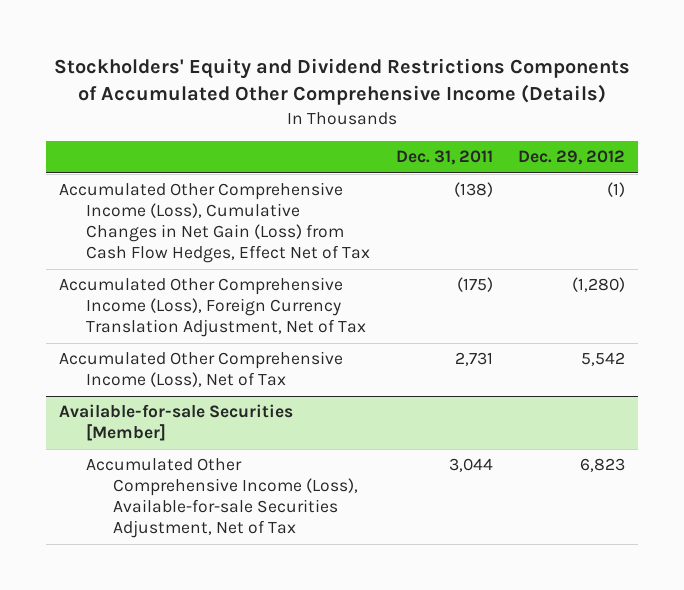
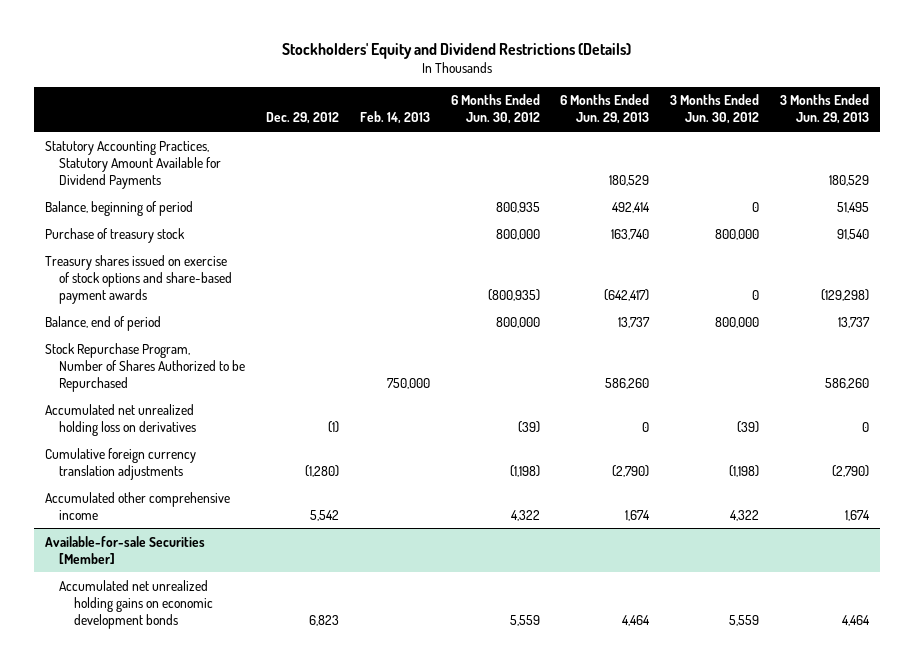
- Stockholders' Equity and Dividend Restrictions Components of Accumulated Other Comprehensive Income (Details)
+ Stockholders' Equity and Dividend Restrictions (Details)
- | Dec. 31, 2011 | Dec. 29, 2012
+ | Dec. 29, 2012 | Feb. 14, 2013 | 6 Months Ended Jun. 30, 2012 | 6 Months Ended Jun. 29, 2013 | 3 Months Ended Jun. 30, 2012 | 3 Months Ended Jun. 29, 2013
- Accumulated Other Comprehensive Income (Loss), Cumulative Changes in Net Gain (Loss) from Cash Flow Hedges, Effect Net of Tax | (138) | (1)
- Accumulated Other Comprehensive Income (Loss), Foreign Currency Translation Adjustment, Net of Tax | (175) | (1,280)
- Accumulated Other Comprehensive Income (Loss), Net of Tax | 2,731 | 5,542
+ Statutory Accounting Practices, Statutory Amount Available for Dividend Payments | | | | 180,529 | | 180,529
+ Balance, beginning of period | | | 800,935 | 492,414 | 0 | 51,495
+ Purchase of treasury stock | | | 800,000 | 163,740 | 800,000 | 91,540
+ Treasury shares issued on exercise of stock options and share-based payment awards | | | (800,935) | (642,417) | 0 | (129,298)
+ Balance, end of period | | | 800,000 | 13,737 | 800,000 | 13,737
+ Stock Repurchase Program, Number of Shares Authorized to be Repurchased | | 750,000 | | 586,260 | | 586,260
+ Accumulated net unrealized holding loss on derivatives | (1) | | (39) | 0 | (39) | 0
+ Cumulative foreign currency translation adjustments | (1,280) | | (1,198) | (2,790) | (1,198) | (2,790)
+ Accumulated other comprehensive income | 5,542 | | 4,322 | 1,674 | 4,322 | 1,674
@ Available-for-sale Securities [Member]
- Accumulated Other Comprehensive Income (Loss), Available-for-sale Securities Adjustment, Net of Tax | 3,044 | 6,823
+ Accumulated net unrealized holding gains on economic development bonds | 6,823 | | 5,559 | 4,464 | 5,559 | 4,464

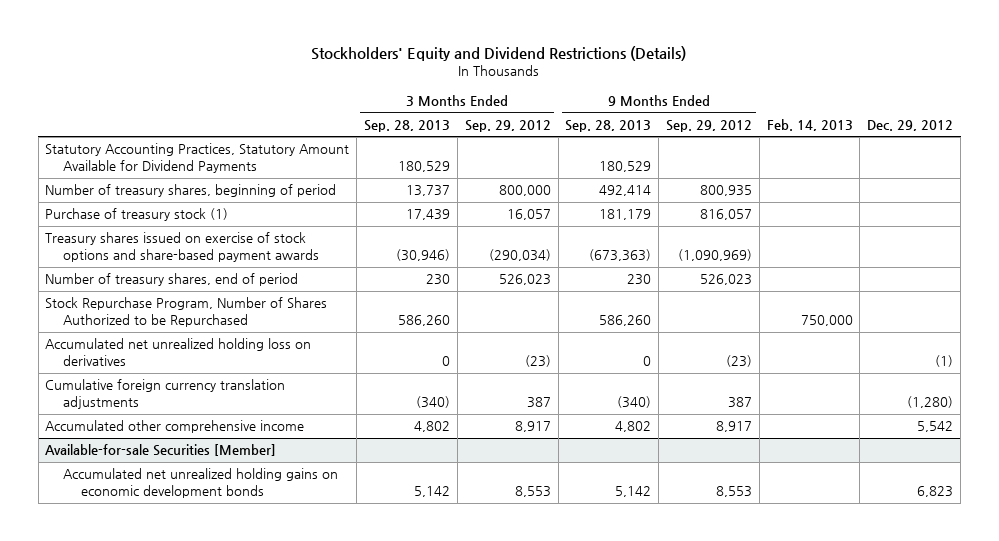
- | Dec. 29, 2012 | Feb. 14, 2013 | 6 Months Ended Jun. 30, 2012 | 6 Months Ended Jun. 29, 2013 | 3 Months Ended Jun. 30, 2012 | 3 Months Ended Jun. 29, 2013
+ | 3 Months Ended Sep. 28, 2013 | 3 Months Ended Sep. 29, 2012 | 9 Months Ended Sep. 28, 2013 | 9 Months Ended Sep. 29, 2012 | Feb. 14, 2013 | Dec. 29, 2012
- Balance, beginning of period | | | 800,935 | 492,414 | 0 | 51,495
- Purchase of treasury stock | | | 800,000 | 163,740 | 800,000 | 91,540
+ Number of treasury shares, beginning of period | 13,737 | 800,000 | 492,414 | 800,935 | |
+ Purchase of treasury stock (1) | 17,439 | 16,057 | 181,179 | 816,057 | |
- Balance, end of period | | | 800,000 | 13,737 | 800,000 | 13,737
+ Number of treasury shares, end of period | 230 | 526,023 | 230 | 526,023 | |

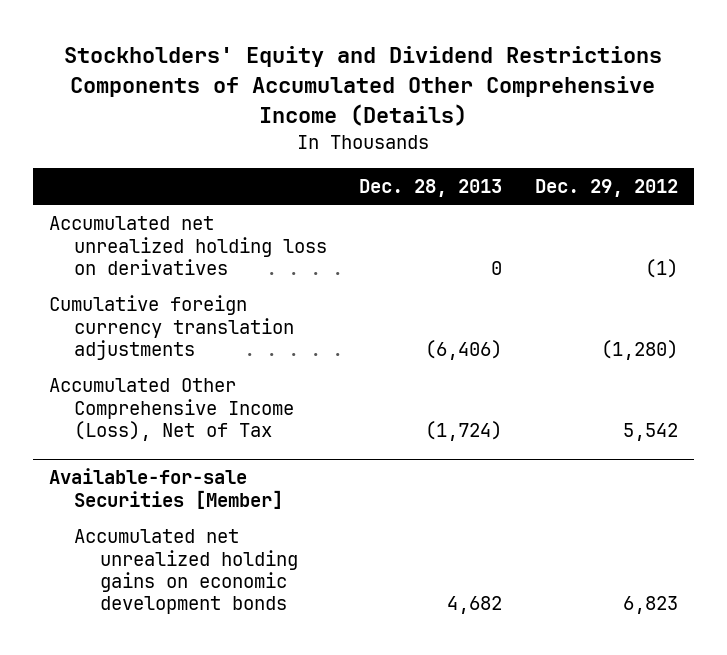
- Stockholders' Equity and Dividend Restrictions (Details)
+ Stockholders' Equity and Dividend Restrictions Components of Accumulated Other Comprehensive Income (Details)
- | 3 Months Ended Sep. 28, 2013 | 3 Months Ended Sep. 29, 2012 | 9 Months Ended Sep. 28, 2013 | 9 Months Ended Sep. 29, 2012 | Feb. 14, 2013 | Dec. 29, 2012
+ | Dec. 28, 2013 | Dec. 29, 2012
- Statutory Accounting Practices, Statutory Amount Available for Dividend Payments | 180,529 | | 180,529 | | |
- Number of treasury shares, beginning of period | 13,737 | 800,000 | 492,414 | 800,935 | |
- Purchase of treasury stock (1) | 17,439 | 16,057 | 181,179 | 816,057 | |
- Treasury shares issued on exercise of stock options and share-based payment awards | (30,946) | (290,034) | (673,363) | (1,090,969) | |
- Number of treasury shares, end of period | 230 | 526,023 | 230 | 526,023 | |
- Stock Repurchase Program, Number of Shares Authorized to be Repurchased | 586,260 | | 586,260 | | 750,000 |
- Accumulated other comprehensive income | 4,802 | 8,917 | 4,802 | 8,917 | | 5,542
+ Accumulated Other Comprehensive Income (Loss), Net of Tax | (1,724) | 5,542

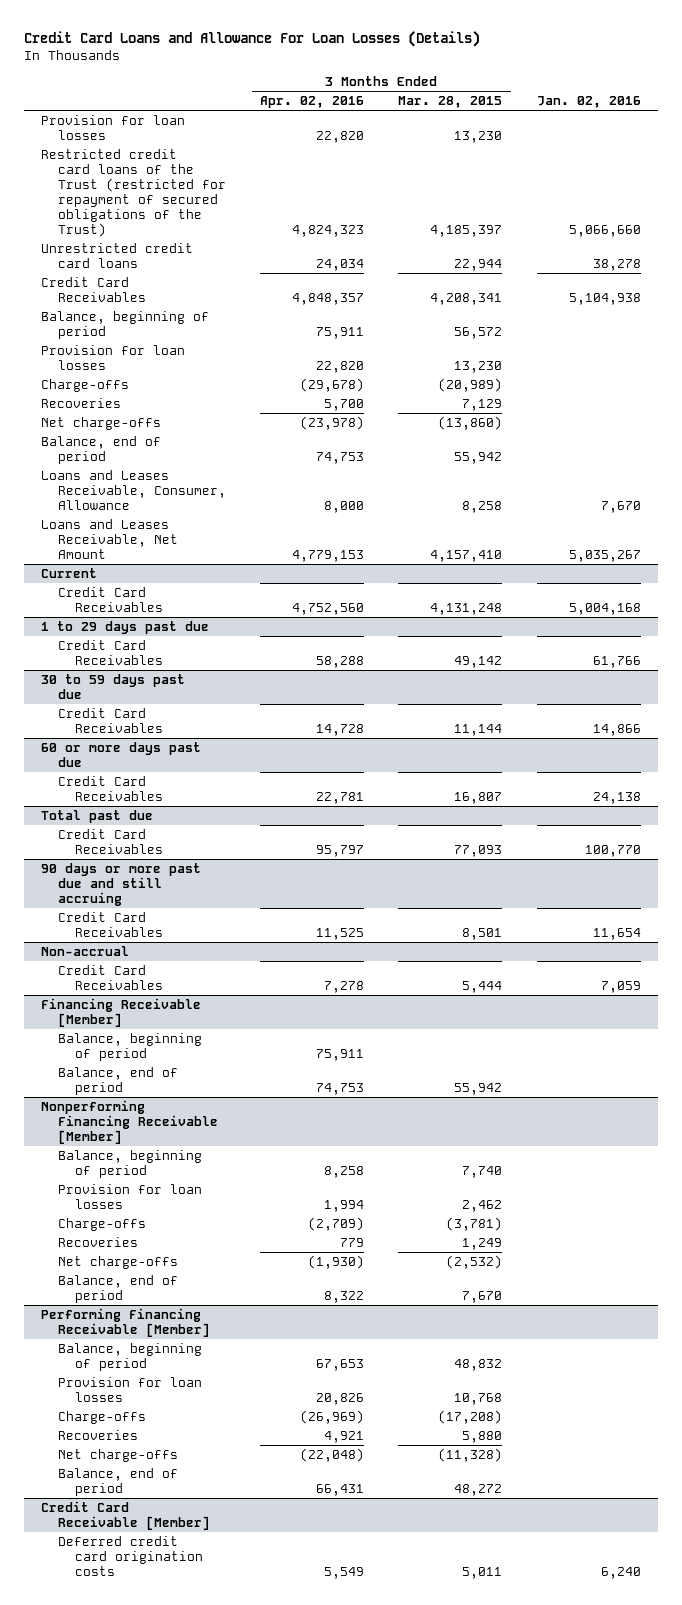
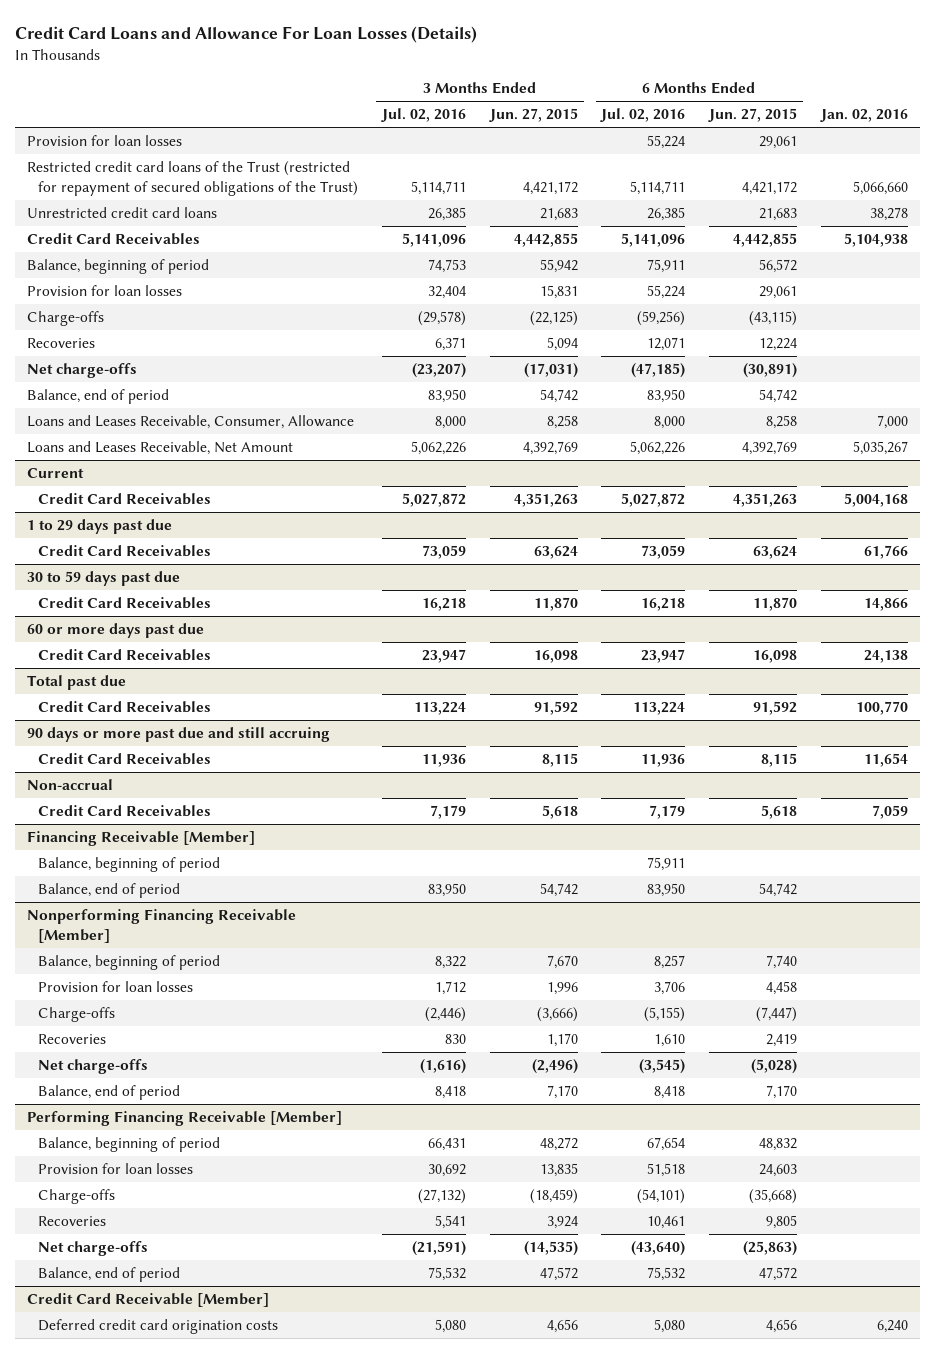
- | 3 Months Ended Apr. 02, 2016 | 3 Months Ended Mar. 28, 2015 | Jan. 02, 2016
+ | 3 Months Ended Jul. 02, 2016 | 3 Months Ended Jun. 27, 2015 | 6 Months Ended Jul. 02, 2016 | 6 Months Ended Jun. 27, 2015 | Jan. 02, 2016
- Loans and Leases Receivable, Consumer, Allowance | 8,000 | 8,258 | 7,670
+ Loans and Leases Receivable, Consumer, Allowance | 8,000 | 8,258 | 8,000 | 8,258 | 7,000

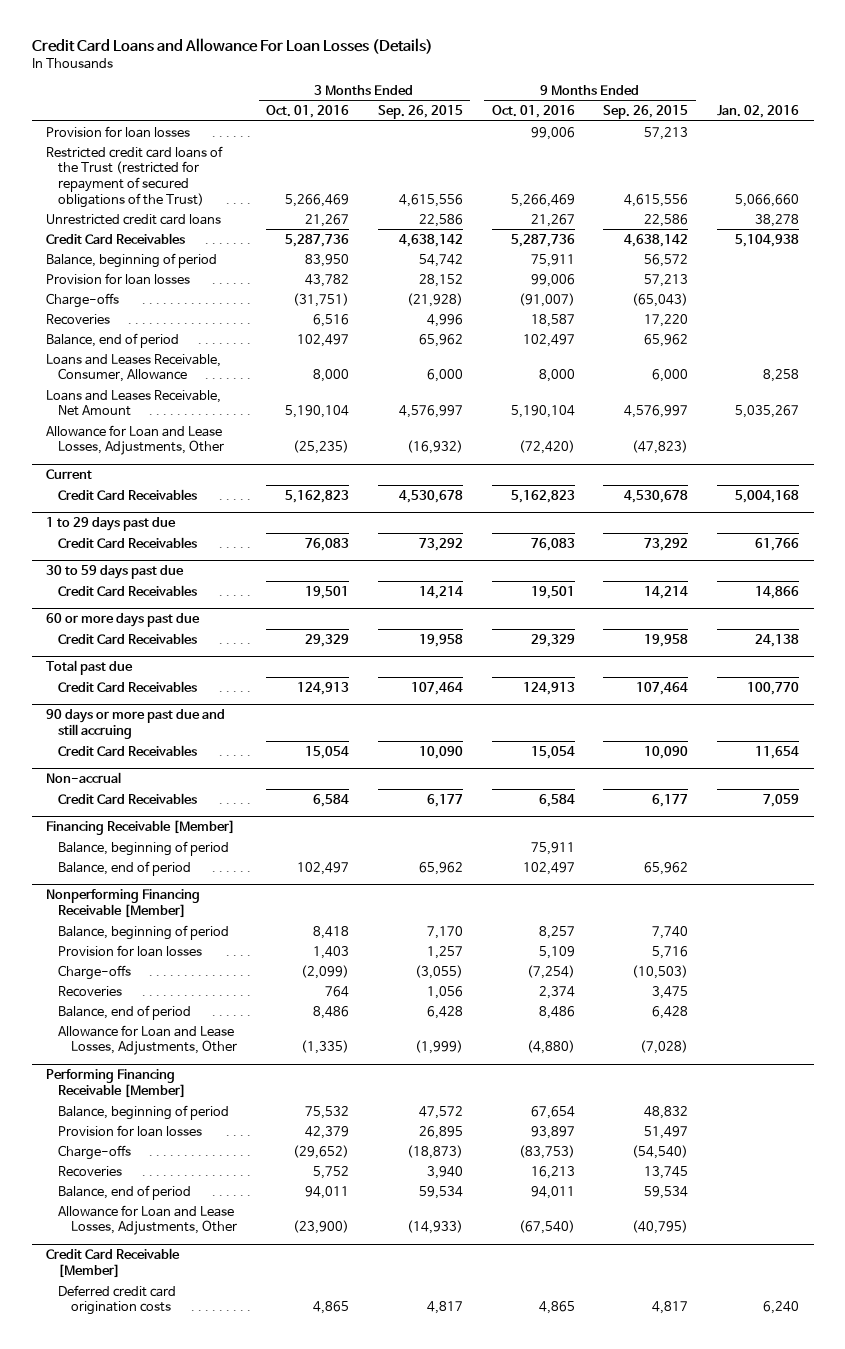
- | 3 Months Ended Jul. 02, 2016 | 3 Months Ended Jun. 27, 2015 | 6 Months Ended Jul. 02, 2016 | 6 Months Ended Jun. 27, 2015 | Jan. 02, 2016
+ | 3 Months Ended Oct. 01, 2016 | 3 Months Ended Sep. 26, 2015 | 9 Months Ended Oct. 01, 2016 | 9 Months Ended Sep. 26, 2015 | Jan. 02, 2016
- Net charge-offs | (23,207) | (17,031) | (47,185) | (30,891) |
- Loans and Leases Receivable, Consumer, Allowance | 8,000 | 8,258 | 8,000 | 8,258 | 7,000
+ Loans and Leases Receivable, Consumer, Allowance | 8,000 | 6,000 | 8,000 | 6,000 | 8,258
+ Allowance for Loan and Lease Losses, Adjustments, Other | (25,235) | (16,932) | (72,420) | (47,823) |
@ Nonperforming Financing Receivable [Member]
- Net charge-offs | (1,616) | (2,496) | (3,545) | (5,028) |
+ Allowance for Loan and Lease Losses, Adjustments, Other | (1,335) | (1,999) | (4,880) | (7,028) |
@ Performing Financing Receivable [Member]
- Net charge-offs | (21,591) | (14,535) | (43,640) | (25,863) |
+ Allowance for Loan and Lease Losses, Adjustments, Other | (23,900) | (14,933) | (67,540) | (40,795) |

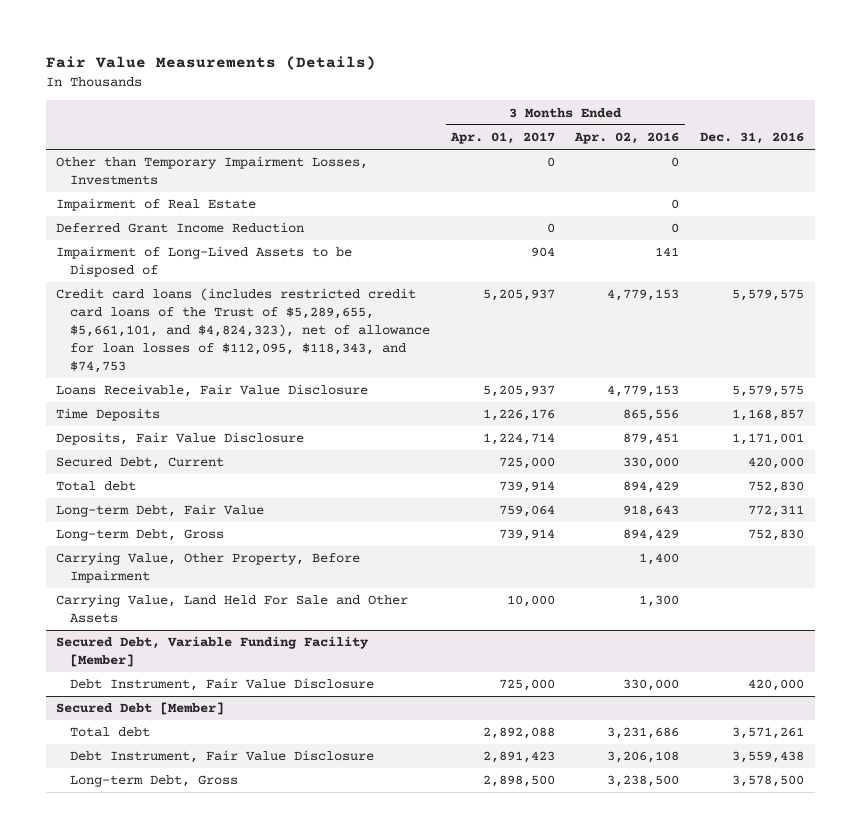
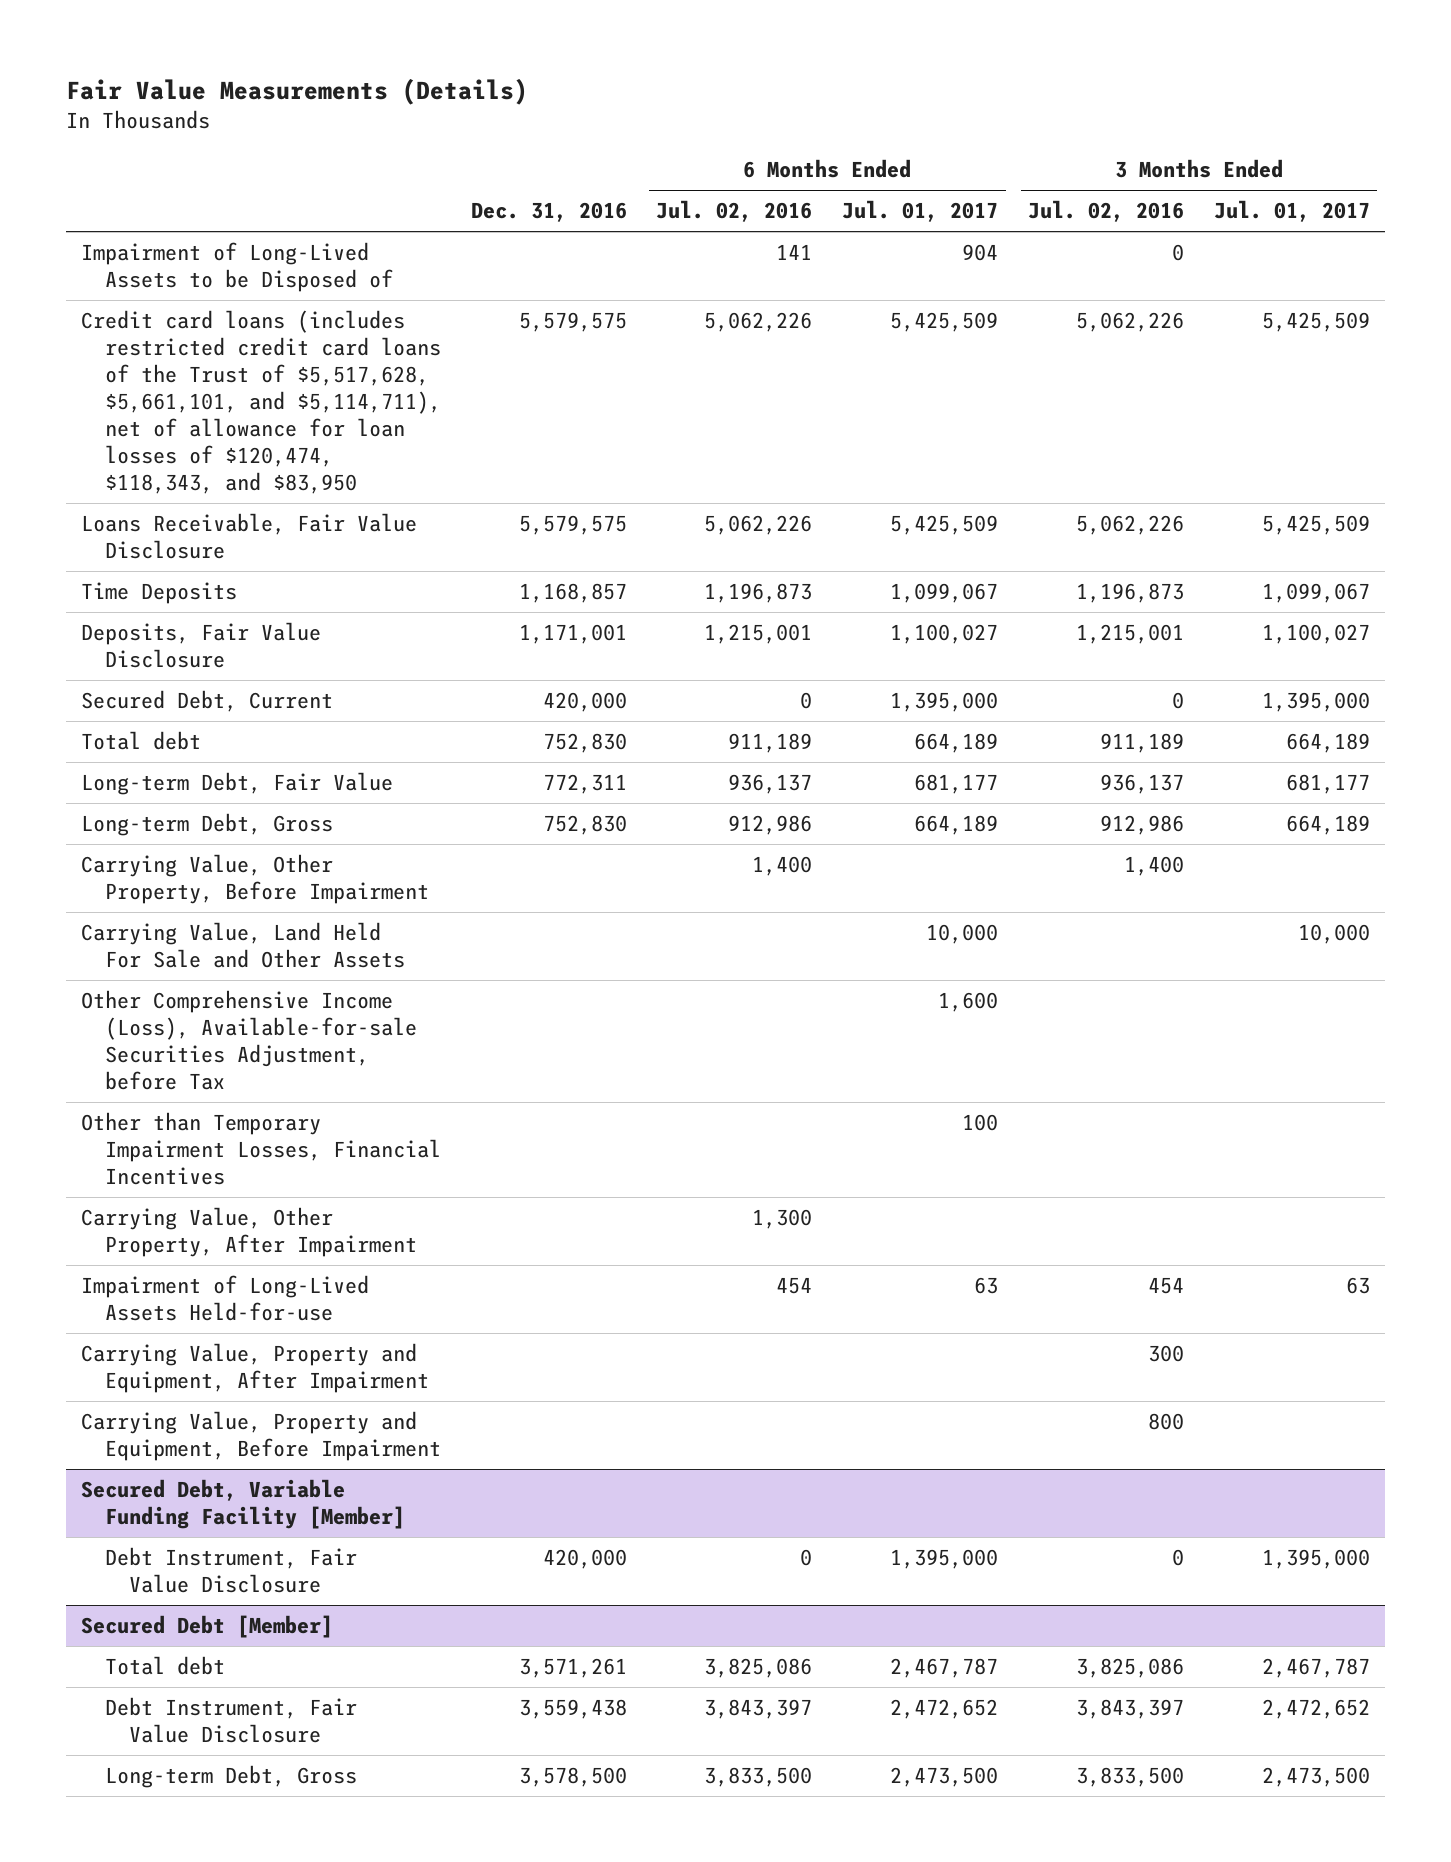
- | 3 Months Ended Apr. 01, 2017 | 3 Months Ended Apr. 02, 2016 | Dec. 31, 2016
+ | Dec. 31, 2016 | 6 Months Ended Jul. 02, 2016 | 6 Months Ended Jul. 01, 2017 | 3 Months Ended Jul. 02, 2016 | 3 Months Ended Jul. 01, 2017
- Other than Temporary Impairment Losses, Investments | 0 | 0 |
- Impairment of Real Estate | | 0 |
- Deferred Grant Income Reduction | 0 | 0 |
- Credit card loans (includes restricted credit card loans of the Trust of $5,289,655, $5,661,101, and $4,824,323), net of allowance for loan losses of $112,095, $118,343, and $74,753 | 5,205,937 | 4,779,153 | 5,579,575
+ Credit card loans (includes restricted credit card loans of the Trust of $5,517,628, $5,661,101, and $5,114,711), net of allowance for loan losses of $120,474, $118,343, and $83,950 | 5,579,575 | 5,062,226 | 5,425,509 | 5,062,226 | 5,425,509
+ Other Comprehensive Income (Loss), Available-for-sale Securities Adjustment, before Tax | | | 1,600 | |
+ Other than Temporary Impairment Losses, Financial Incentives | | | 100 | |
+ Carrying Value, Other Property, After Impairment | | 1,300 | | |
+ Impairment of Long-Lived Assets Held-for-use | | 454 | 63 | 454 | 63
+ Carrying Value, Property and Equipment, After Impairment | | | | 300 |
+ Carrying Value, Property and Equipment, Before Impairment | | | | 800 |

